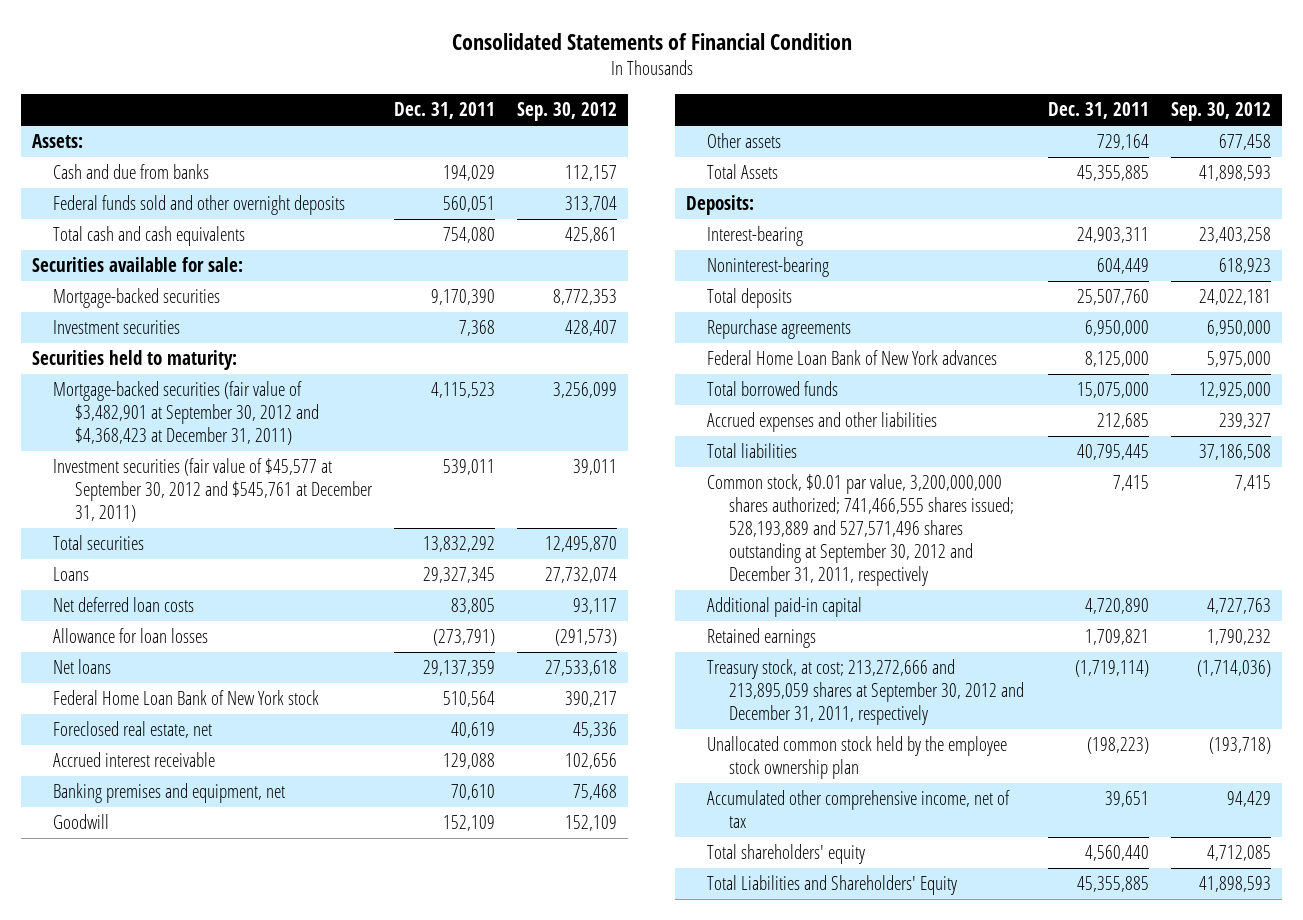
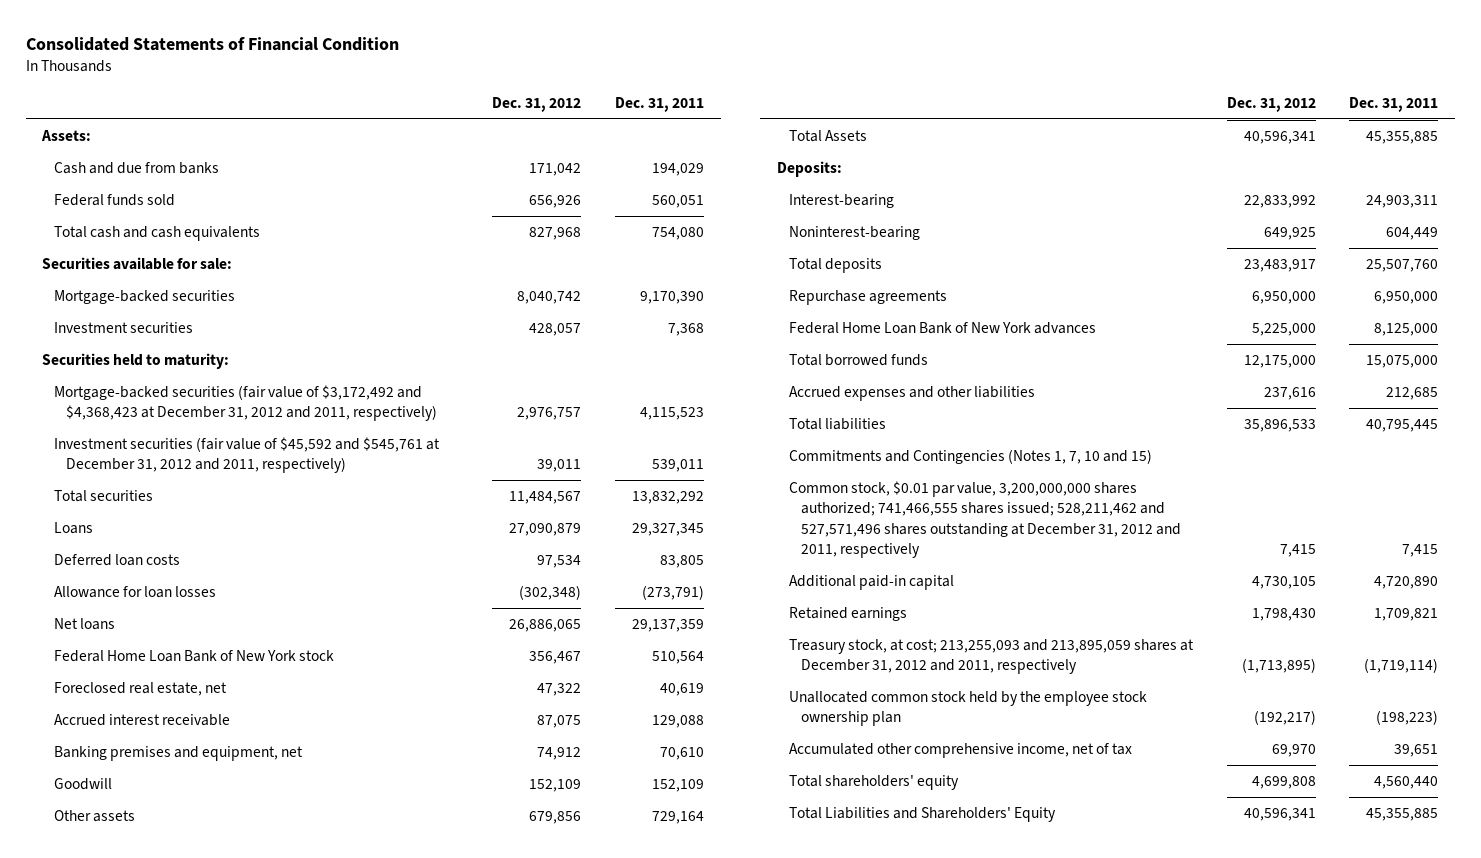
- | Dec. 31, 2011 | Sep. 30, 2012
+ | Dec. 31, 2012 | Dec. 31, 2011
- Federal funds sold and other overnight deposits | 560,051 | 313,704
+ Federal funds sold | 656,926 | 560,051
- Mortgage-backed securities (fair value of $3,482,901 at September 30, 2012 and $4,368,423 at December 31, 2011) | 4,115,523 | 3,256,099
- Investment securities (fair value of $45,577 at September 30, 2012 and $545,761 at December 31, 2011) | 539,011 | 39,011
+ Mortgage-backed securities (fair value of $3,172,492 and $4,368,423 at December 31, 2012 and 2011, respectively) | 2,976,757 | 4,115,523
+ Investment securities (fair value of $45,592 and $545,761 at December 31, 2012 and 2011, respectively) | 39,011 | 539,011
- Net deferred loan costs | 83,805 | 93,117
+ Deferred loan costs | 97,534 | 83,805
- Common stock, $0.01 par value, 3,200,000,000 shares authorized; 741,466,555 shares issued; 528,193,889 and 527,571,496 shares outstanding at September 30, 2012 and December 31, 2011, respectively | 7,415 | 7,415
+ Commitments and Contingencies (Notes 1, 7, 10 and 15)
+ Common stock, $0.01 par value, 3,200,000,000 shares authorized; 741,466,555 shares issued; 528,211,462 and 527,571,496 shares outstanding at December 31, 2012 and 2011, respectively | 7,415 | 7,415
- Treasury stock, at cost; 213,272,666 and 213,895,059 shares at September 30, 2012 and December 31, 2011, respectively | (1,719,114) | (1,714,036)
+ Treasury stock, at cost; 213,255,093 and 213,895,059 shares at December 31, 2012 and 2011, respectively | (1,713,895) | (1,719,114)

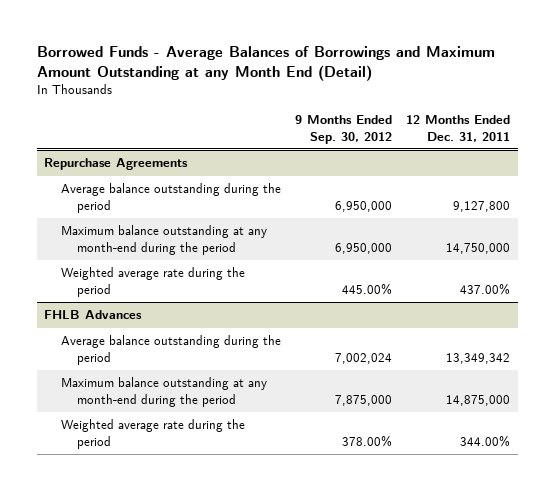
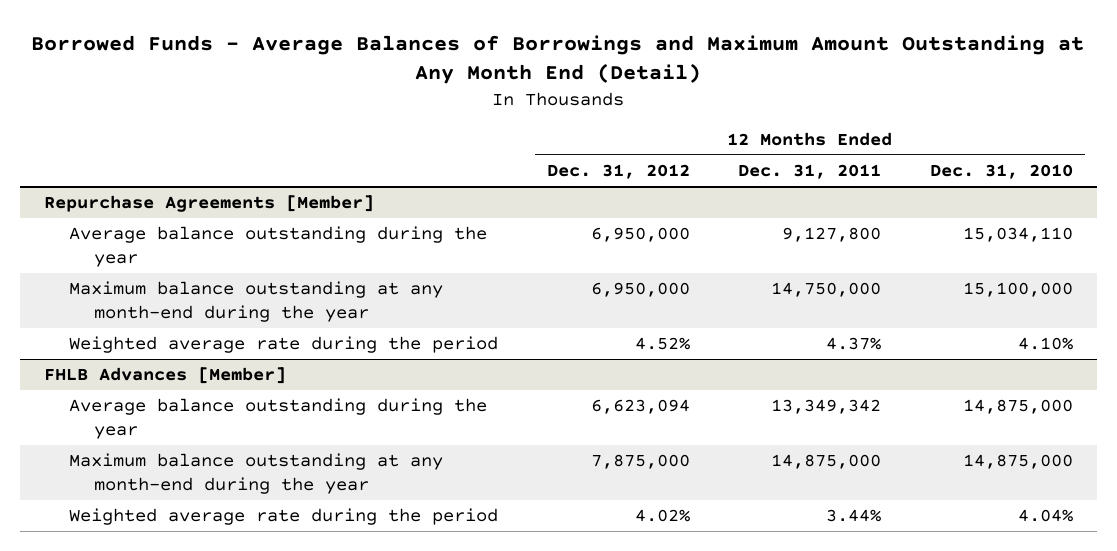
- Borrowed Funds - Average Balances of Borrowings and Maximum Amount Outstanding at any Month End (Detail)
+ Borrowed Funds - Average Balances of Borrowings and Maximum Amount Outstanding at Any Month End (Detail)
- | 9 Months Ended Sep. 30, 2012 | 12 Months Ended Dec. 31, 2011
+ | 12 Months Ended Dec. 31, 2012 | 12 Months Ended Dec. 31, 2011 | 12 Months Ended Dec. 31, 2010
- Repurchase Agreements
- Average balance outstanding during the period | 6,950,000 | 9,127,800
- Maximum balance outstanding at any month-end during the period | 6,950,000 | 14,750,000
- Weighted average rate during the period | 445.00% | 437.00%
- FHLB Advances
- Average balance outstanding during the period | 7,002,024 | 13,349,342
- Maximum balance outstanding at any month-end during the period | 7,875,000 | 14,875,000
- Weighted average rate during the period | 378.00% | 344.00%
+ Repurchase Agreements [Member]
+ Average balance outstanding during the year | 6,950,000 | 9,127,800 | 15,034,110
+ Maximum balance outstanding at any month-end during the year | 6,950,000 | 14,750,000 | 15,100,000
+ Weighted average rate during the period | 4.52% | 4.37% | 4.10%
+ FHLB Advances [Member]
+ Average balance outstanding during the year | 6,623,094 | 13,349,342 | 14,875,000
+ Maximum balance outstanding at any month-end during the year | 7,875,000 | 14,875,000 | 14,875,000
+ Weighted average rate during the period | 4.02% | 3.44% | 4.04%

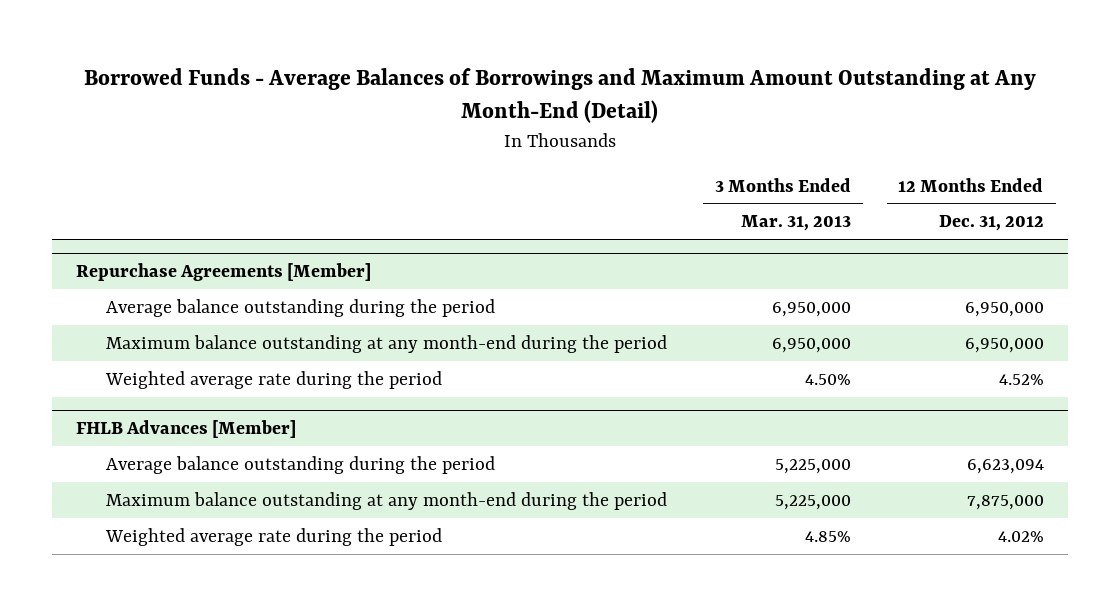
- Borrowed Funds - Average Balances of Borrowings and Maximum Amount Outstanding at Any Month End (Detail)
+ Borrowed Funds - Average Balances of Borrowings and Maximum Amount Outstanding at Any Month-End (Detail)
- | 12 Months Ended Dec. 31, 2012 | 12 Months Ended Dec. 31, 2011 | 12 Months Ended Dec. 31, 2010
+ | 3 Months Ended Mar. 31, 2013 | 12 Months Ended Dec. 31, 2012
@ Repurchase Agreements [Member]
- Average balance outstanding during the year | 6,950,000 | 9,127,800 | 15,034,110
- Maximum balance outstanding at any month-end during the year | 6,950,000 | 14,750,000 | 15,100,000
+ Average balance outstanding during the period | 6,950,000 | 6,950,000
+ Maximum balance outstanding at any month-end during the period | 6,950,000 | 6,950,000
@ FHLB Advances [Member]
- Average balance outstanding during the year | 6,623,094 | 13,349,342 | 14,875,000
- Maximum balance outstanding at any month-end during the year | 7,875,000 | 14,875,000 | 14,875,000
+ Average balance outstanding during the period | 5,225,000 | 6,623,094
+ Maximum balance outstanding at any month-end during the period | 5,225,000 | 7,875,000

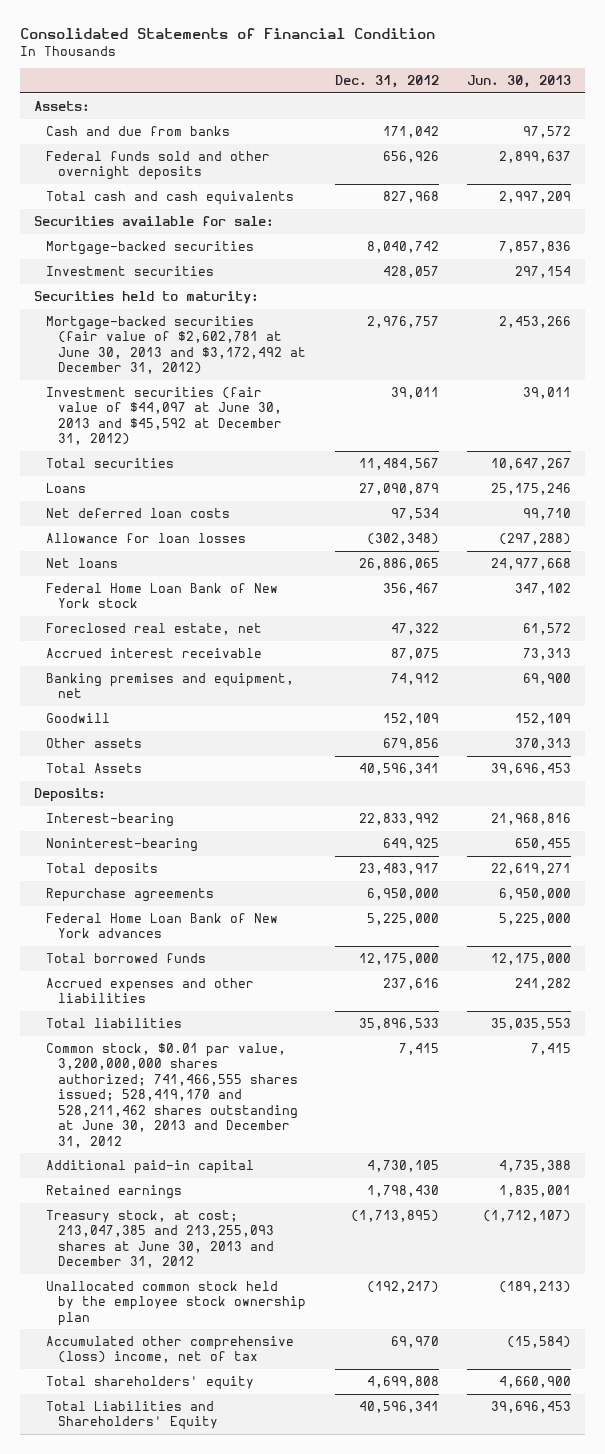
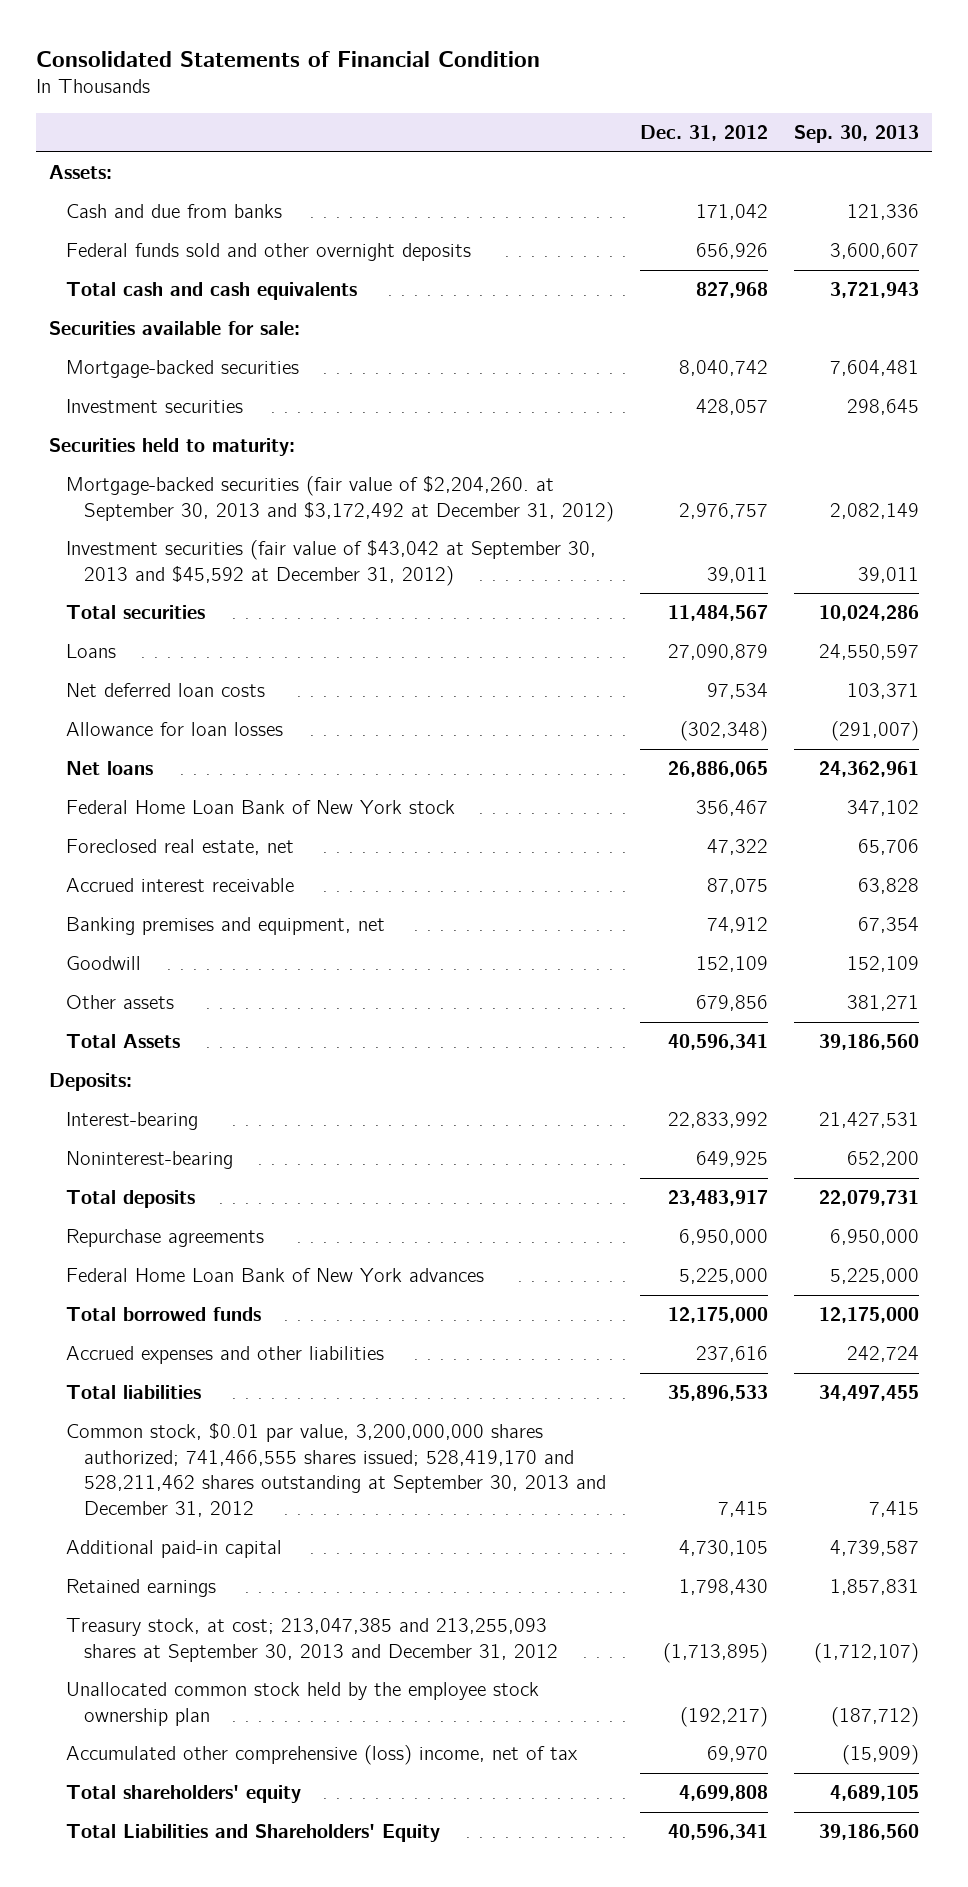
- | Dec. 31, 2012 | Jun. 30, 2013
+ | Dec. 31, 2012 | Sep. 30, 2013
- Mortgage-backed securities (fair value of $2,602,781 at June 30, 2013 and $3,172,492 at December 31, 2012) | 2,976,757 | 2,453,266
- Investment securities (fair value of $44,097 at June 30, 2013 and $45,592 at December 31, 2012) | 39,011 | 39,011
+ Mortgage-backed securities (fair value of $2,204,260. at September 30, 2013 and $3,172,492 at December 31, 2012) | 2,976,757 | 2,082,149
+ Investment securities (fair value of $43,042 at September 30, 2013 and $45,592 at December 31, 2012) | 39,011 | 39,011
- Common stock, $0.01 par value, 3,200,000,000 shares authorized; 741,466,555 shares issued; 528,419,170 and 528,211,462 shares outstanding at June 30, 2013 and December 31, 2012 | 7,415 | 7,415
+ Common stock, $0.01 par value, 3,200,000,000 shares authorized; 741,466,555 shares issued; 528,419,170 and 528,211,462 shares outstanding at September 30, 2013 and December 31, 2012 | 7,415 | 7,415
- Treasury stock, at cost; 213,047,385 and 213,255,093 shares at June 30, 2013 and December 31, 2012 | (1,713,895) | (1,712,107)
+ Treasury stock, at cost; 213,047,385 and 213,255,093 shares at September 30, 2013 and December 31, 2012 | (1,713,895) | (1,712,107)

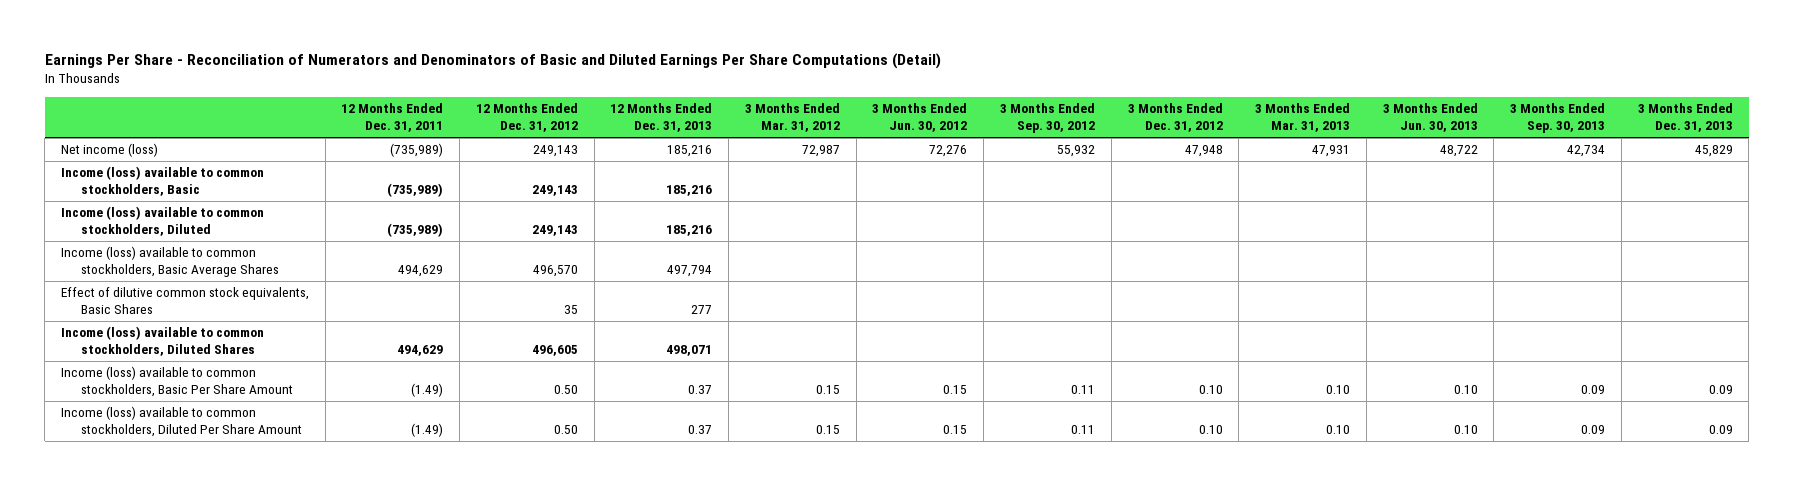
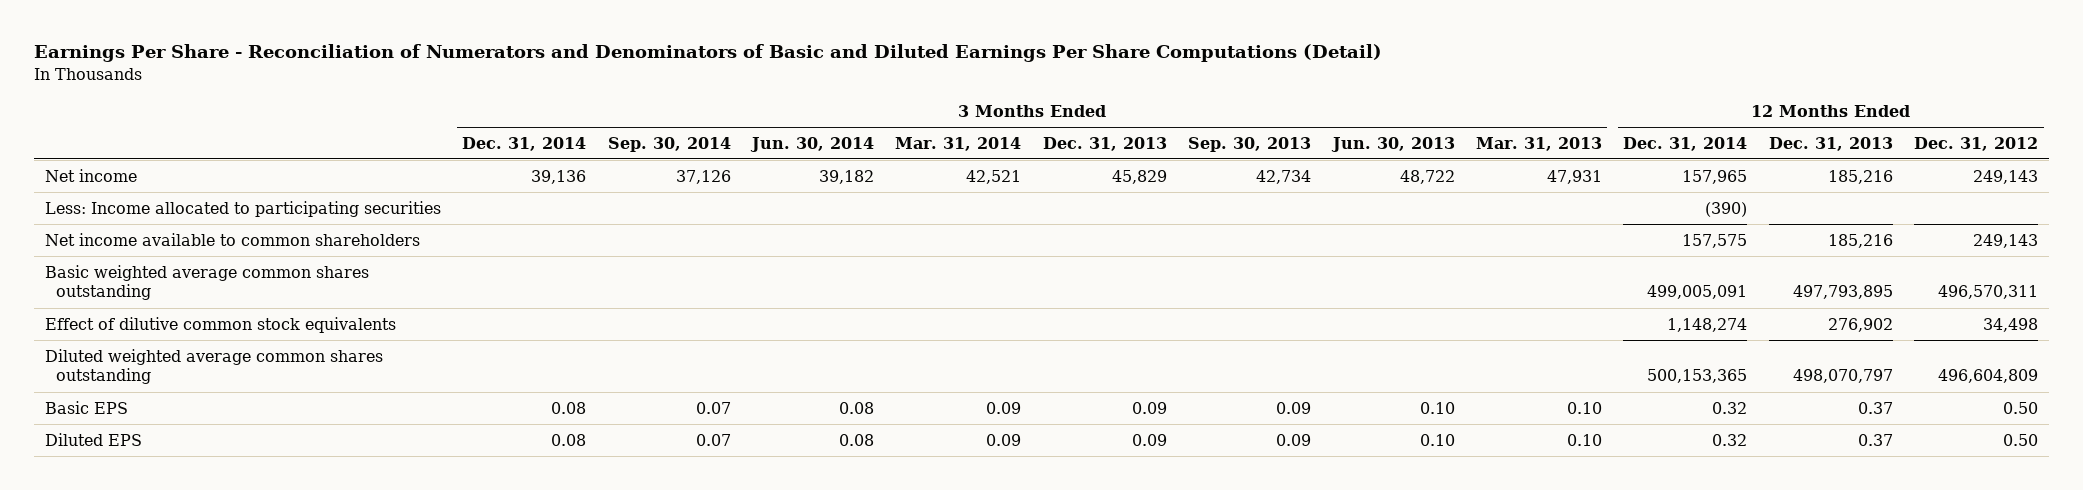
- | 12 Months Ended Dec. 31, 2011 | 12 Months Ended Dec. 31, 2012 | 12 Months Ended Dec. 31, 2013 | 3 Months Ended Mar. 31, 2012 | 3 Months Ended Jun. 30, 2012 | 3 Months Ended Sep. 30, 2012 | 3 Months Ended Dec. 31, 2012 | 3 Months Ended Mar. 31, 2013 | 3 Months Ended Jun. 30, 2013 | 3 Months Ended Sep. 30, 2013 | 3 Months Ended Dec. 31, 2013
+ | 3 Months Ended Dec. 31, 2014 | 3 Months Ended Sep. 30, 2014 | 3 Months Ended Jun. 30, 2014 | 3 Months Ended Mar. 31, 2014 | 3 Months Ended Dec. 31, 2013 | 3 Months Ended Sep. 30, 2013 | 3 Months Ended Jun. 30, 2013 | 3 Months Ended Mar. 31, 2013 | 12 Months Ended Dec. 31, 2014 | 12 Months Ended Dec. 31, 2013 | 12 Months Ended Dec. 31, 2012
- Net income (loss) | (735,989) | 249,143 | 185,216 | 72,987 | 72,276 | 55,932 | 47,948 | 47,931 | 48,722 | 42,734 | 45,829
- Income (loss) available to common stockholders, Basic | (735,989) | 249,143 | 185,216 | | | | | | | |
- Income (loss) available to common stockholders, Diluted | (735,989) | 249,143 | 185,216 | | | | | | | |
- Income (loss) available to common stockholders, Basic Average Shares | 494,629 | 496,570 | 497,794 | | | | | | | |
- Effect of dilutive common stock equivalents, Basic Shares | | 35 | 277 | | | | | | | |
- Income (loss) available to common stockholders, Diluted Shares | 494,629 | 496,605 | 498,071 | | | | | | | |
- Income (loss) available to common stockholders, Basic Per Share Amount | (1.49) | 0.50 | 0.37 | 0.15 | 0.15 | 0.11 | 0.10 | 0.10 | 0.10 | 0.09 | 0.09
- Income (loss) available to common stockholders, Diluted Per Share Amount | (1.49) | 0.50 | 0.37 | 0.15 | 0.15 | 0.11 | 0.10 | 0.10 | 0.10 | 0.09 | 0.09
+ Net income | 39,136 | 37,126 | 39,182 | 42,521 | 45,829 | 42,734 | 48,722 | 47,931 | 157,965 | 185,216 | 249,143
+ Less: Income allocated to participating securities | | | | | | | | | (390) | |
+ Net income available to common shareholders | | | | | | | | | 157,575 | 185,216 | 249,143
+ Basic weighted average common shares outstanding | | | | | | | | | 499,005,091 | 497,793,895 | 496,570,311
+ Effect of dilutive common stock equivalents | | | | | | | | | 1,148,274 | 276,902 | 34,498
+ Diluted weighted average common shares outstanding | | | | | | | | | 500,153,365 | 498,070,797 | 496,604,809
+ Basic EPS | 0.08 | 0.07 | 0.08 | 0.09 | 0.09 | 0.09 | 0.10 | 0.10 | 0.32 | 0.37 | 0.50
+ Diluted EPS | 0.08 | 0.07 | 0.08 | 0.09 | 0.09 | 0.09 | 0.10 | 0.10 | 0.32 | 0.37 | 0.50

